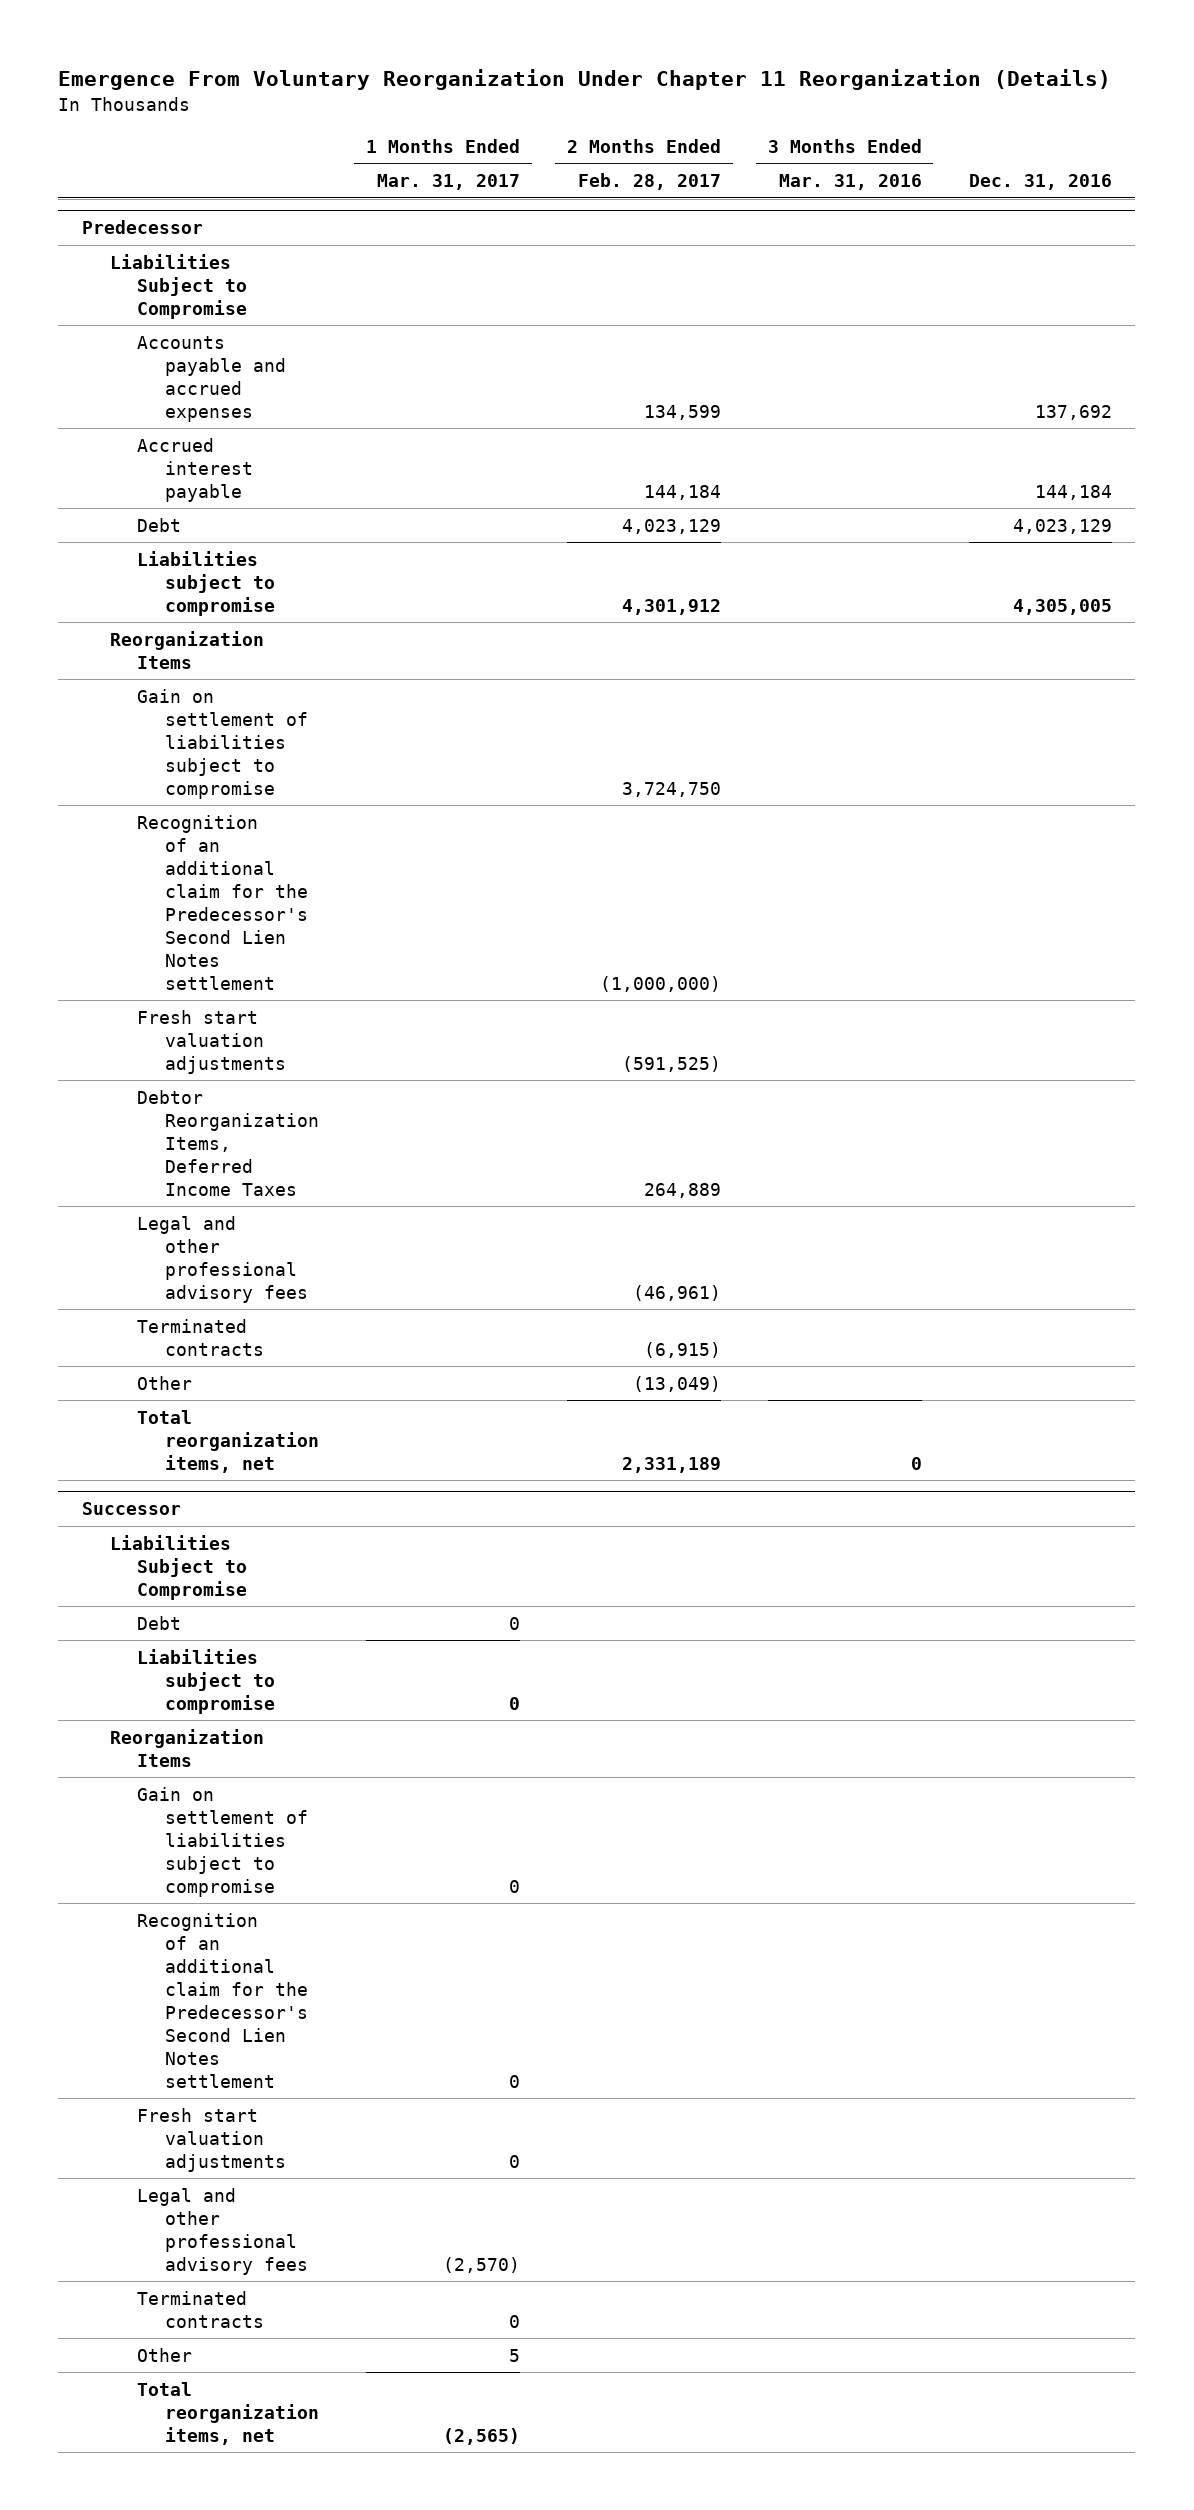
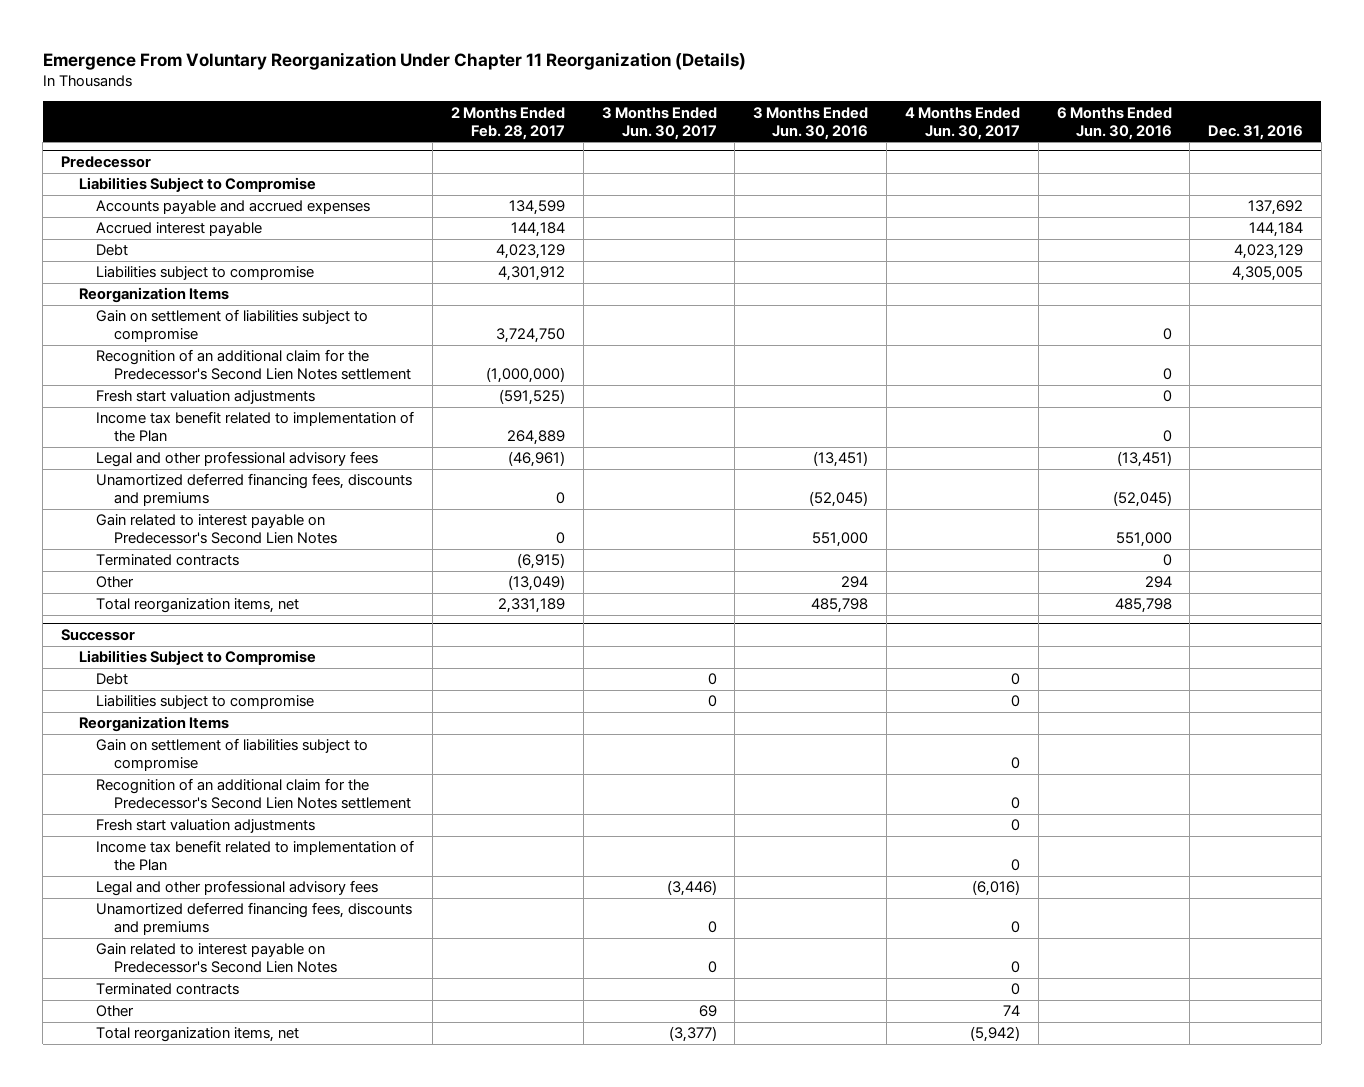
- | 1 Months Ended Mar. 31, 2017 | 2 Months Ended Feb. 28, 2017 | 3 Months Ended Mar. 31, 2016 | Dec. 31, 2016
+ | 2 Months Ended Feb. 28, 2017 | 3 Months Ended Jun. 30, 2017 | 3 Months Ended Jun. 30, 2016 | 4 Months Ended Jun. 30, 2017 | 6 Months Ended Jun. 30, 2016 | Dec. 31, 2016
@ Predecessor
- Debtor Reorganization Items, Deferred Income Taxes | | 264,889 | |
+ Income tax benefit related to implementation of the Plan | 264,889 | | | | 0 |
+ Unamortized deferred financing fees, discounts and premiums | 0 | | (52,045) | | (52,045) |
+ Gain related to interest payable on Predecessor's Second Lien Notes | 0 | | 551,000 | | 551,000 |
@ Successor
+ Income tax benefit related to implementation of the Plan | | | | 0 | |
+ Unamortized deferred financing fees, discounts and premiums | | 0 | | 0 | |
+ Gain related to interest payable on Predecessor's Second Lien Notes | | 0 | | 0 | |

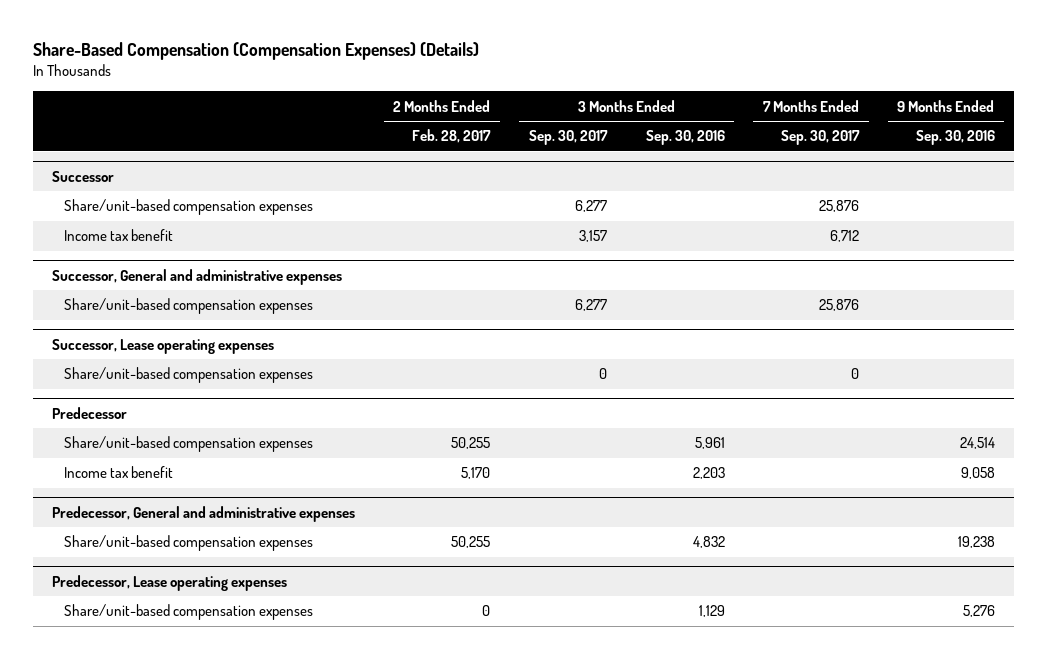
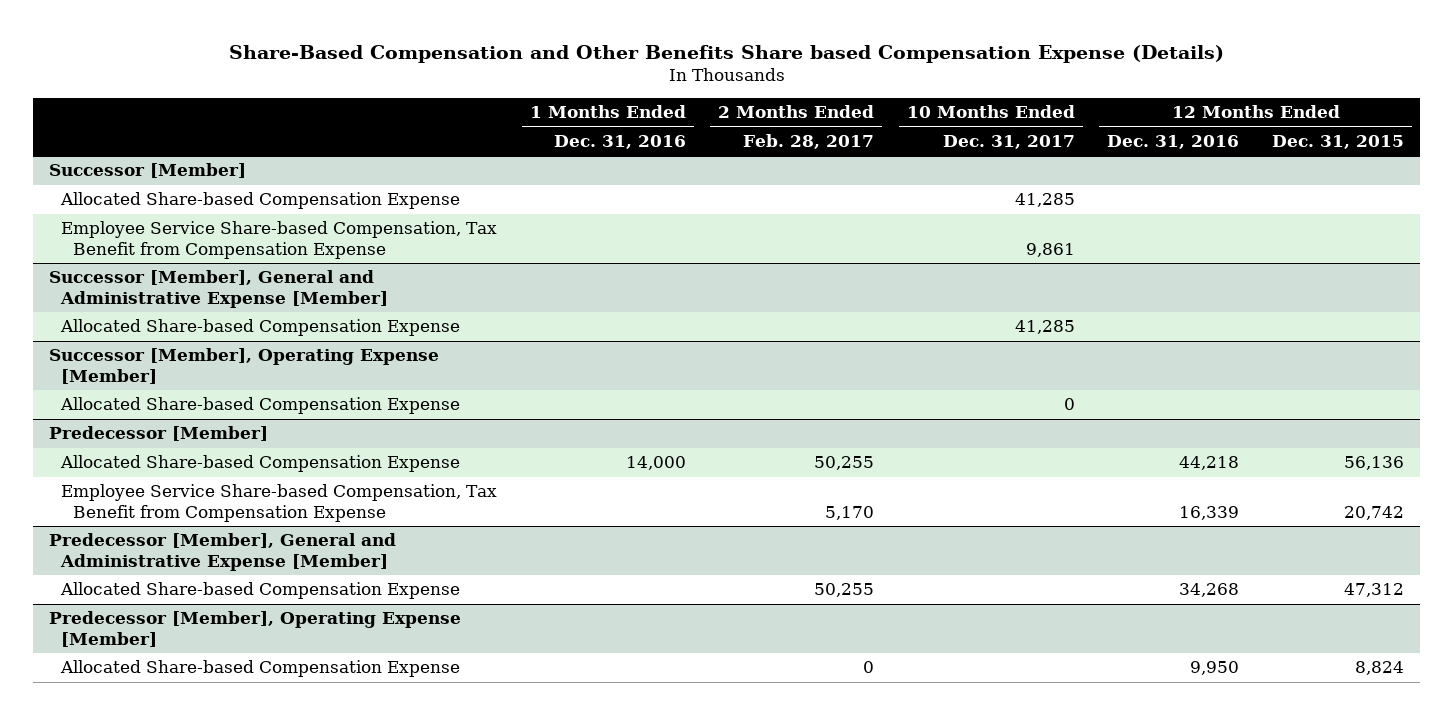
- Share-Based Compensation (Compensation Expenses) (Details)
+ Share-Based Compensation and Other Benefits Share based Compensation Expense (Details)
- | 2 Months Ended Feb. 28, 2017 | 3 Months Ended Sep. 30, 2017 | 3 Months Ended Sep. 30, 2016 | 7 Months Ended Sep. 30, 2017 | 9 Months Ended Sep. 30, 2016
+ | 1 Months Ended Dec. 31, 2016 | 2 Months Ended Feb. 28, 2017 | 10 Months Ended Dec. 31, 2017 | 12 Months Ended Dec. 31, 2016 | 12 Months Ended Dec. 31, 2015
- Successor
- Share/unit-based compensation expenses | | 6,277 | | 25,876 |
- Income tax benefit | | 3,157 | | 6,712 |
- Successor, General and administrative expenses
- Share/unit-based compensation expenses | | 6,277 | | 25,876 |
- Successor, Lease operating expenses
- Share/unit-based compensation expenses | | 0 | | 0 |
- Predecessor
- Share/unit-based compensation expenses | 50,255 | | 5,961 | | 24,514
- Income tax benefit | 5,170 | | 2,203 | | 9,058
- Predecessor, General and administrative expenses
- Share/unit-based compensation expenses | 50,255 | | 4,832 | | 19,238
- Predecessor, Lease operating expenses
- Share/unit-based compensation expenses | 0 | | 1,129 | | 5,276
+ Successor [Member]
+ Allocated Share-based Compensation Expense | | | 41,285 | |
+ Employee Service Share-based Compensation, Tax Benefit from Compensation Expense | | | 9,861 | |
+ Successor [Member], General and Administrative Expense [Member]
+ Allocated Share-based Compensation Expense | | | 41,285 | |
+ Successor [Member], Operating Expense [Member]
+ Allocated Share-based Compensation Expense | | | 0 | |
+ Predecessor [Member]
+ Allocated Share-based Compensation Expense | 14,000 | 50,255 | | 44,218 | 56,136
+ Employee Service Share-based Compensation, Tax Benefit from Compensation Expense | | 5,170 | | 16,339 | 20,742
+ Predecessor [Member], General and Administrative Expense [Member]
+ Allocated Share-based Compensation Expense | | 50,255 | | 34,268 | 47,312
+ Predecessor [Member], Operating Expense [Member]
+ Allocated Share-based Compensation Expense | | 0 | | 9,950 | 8,824

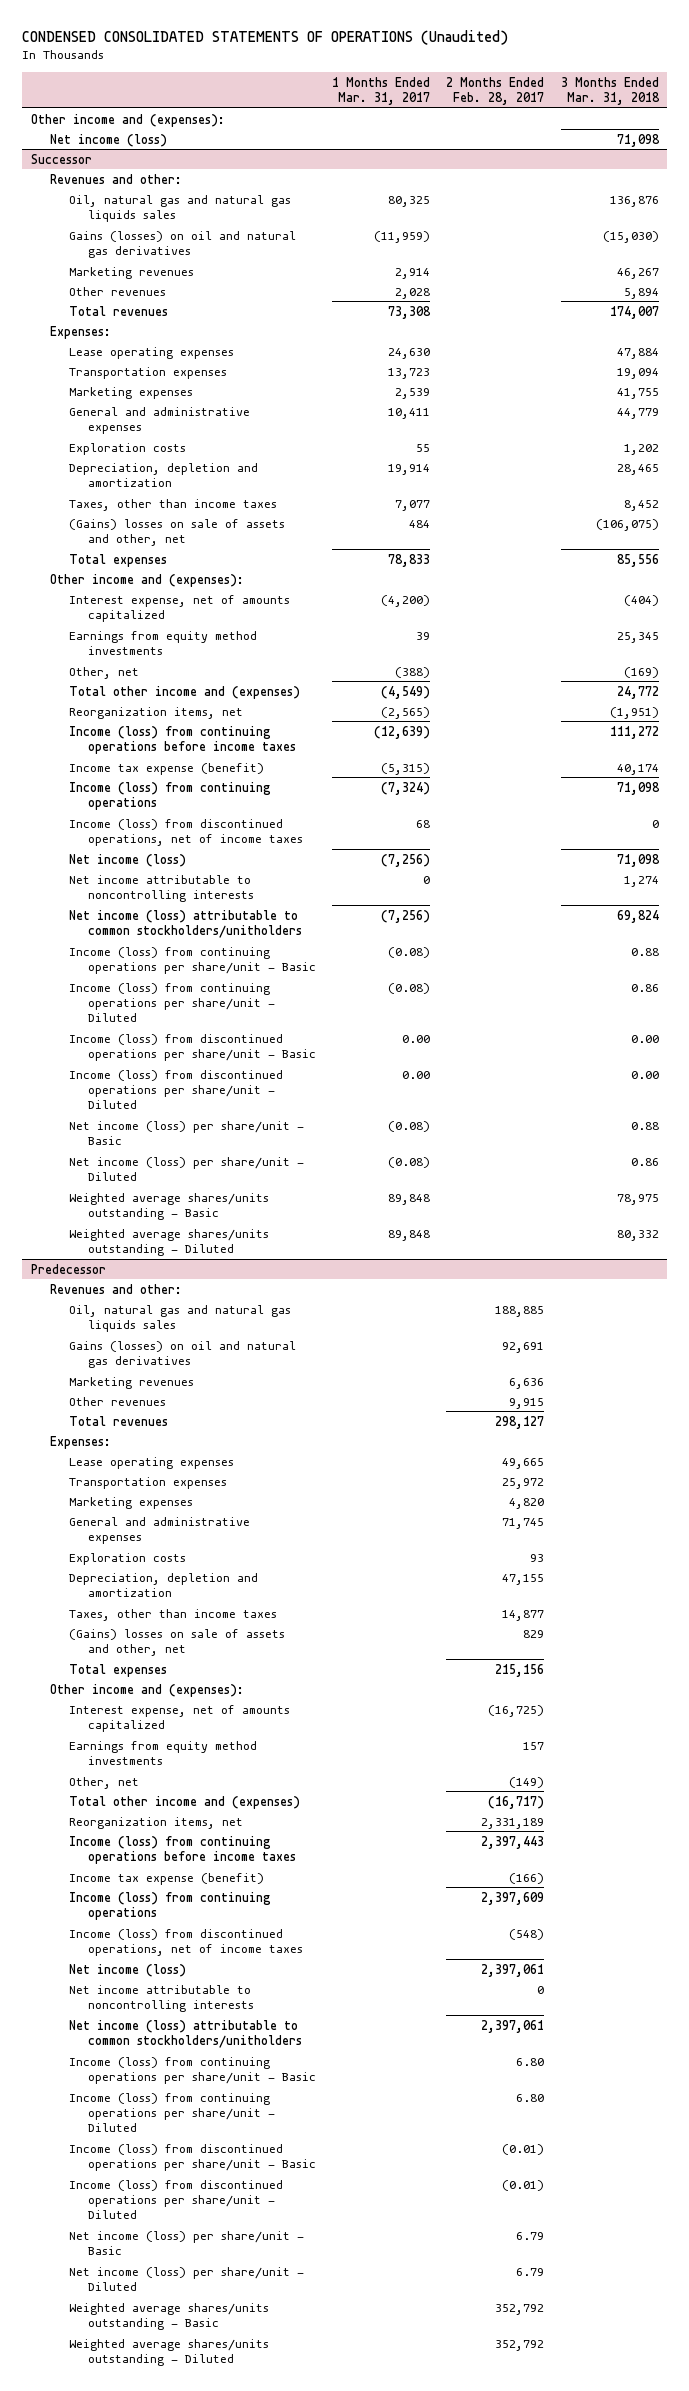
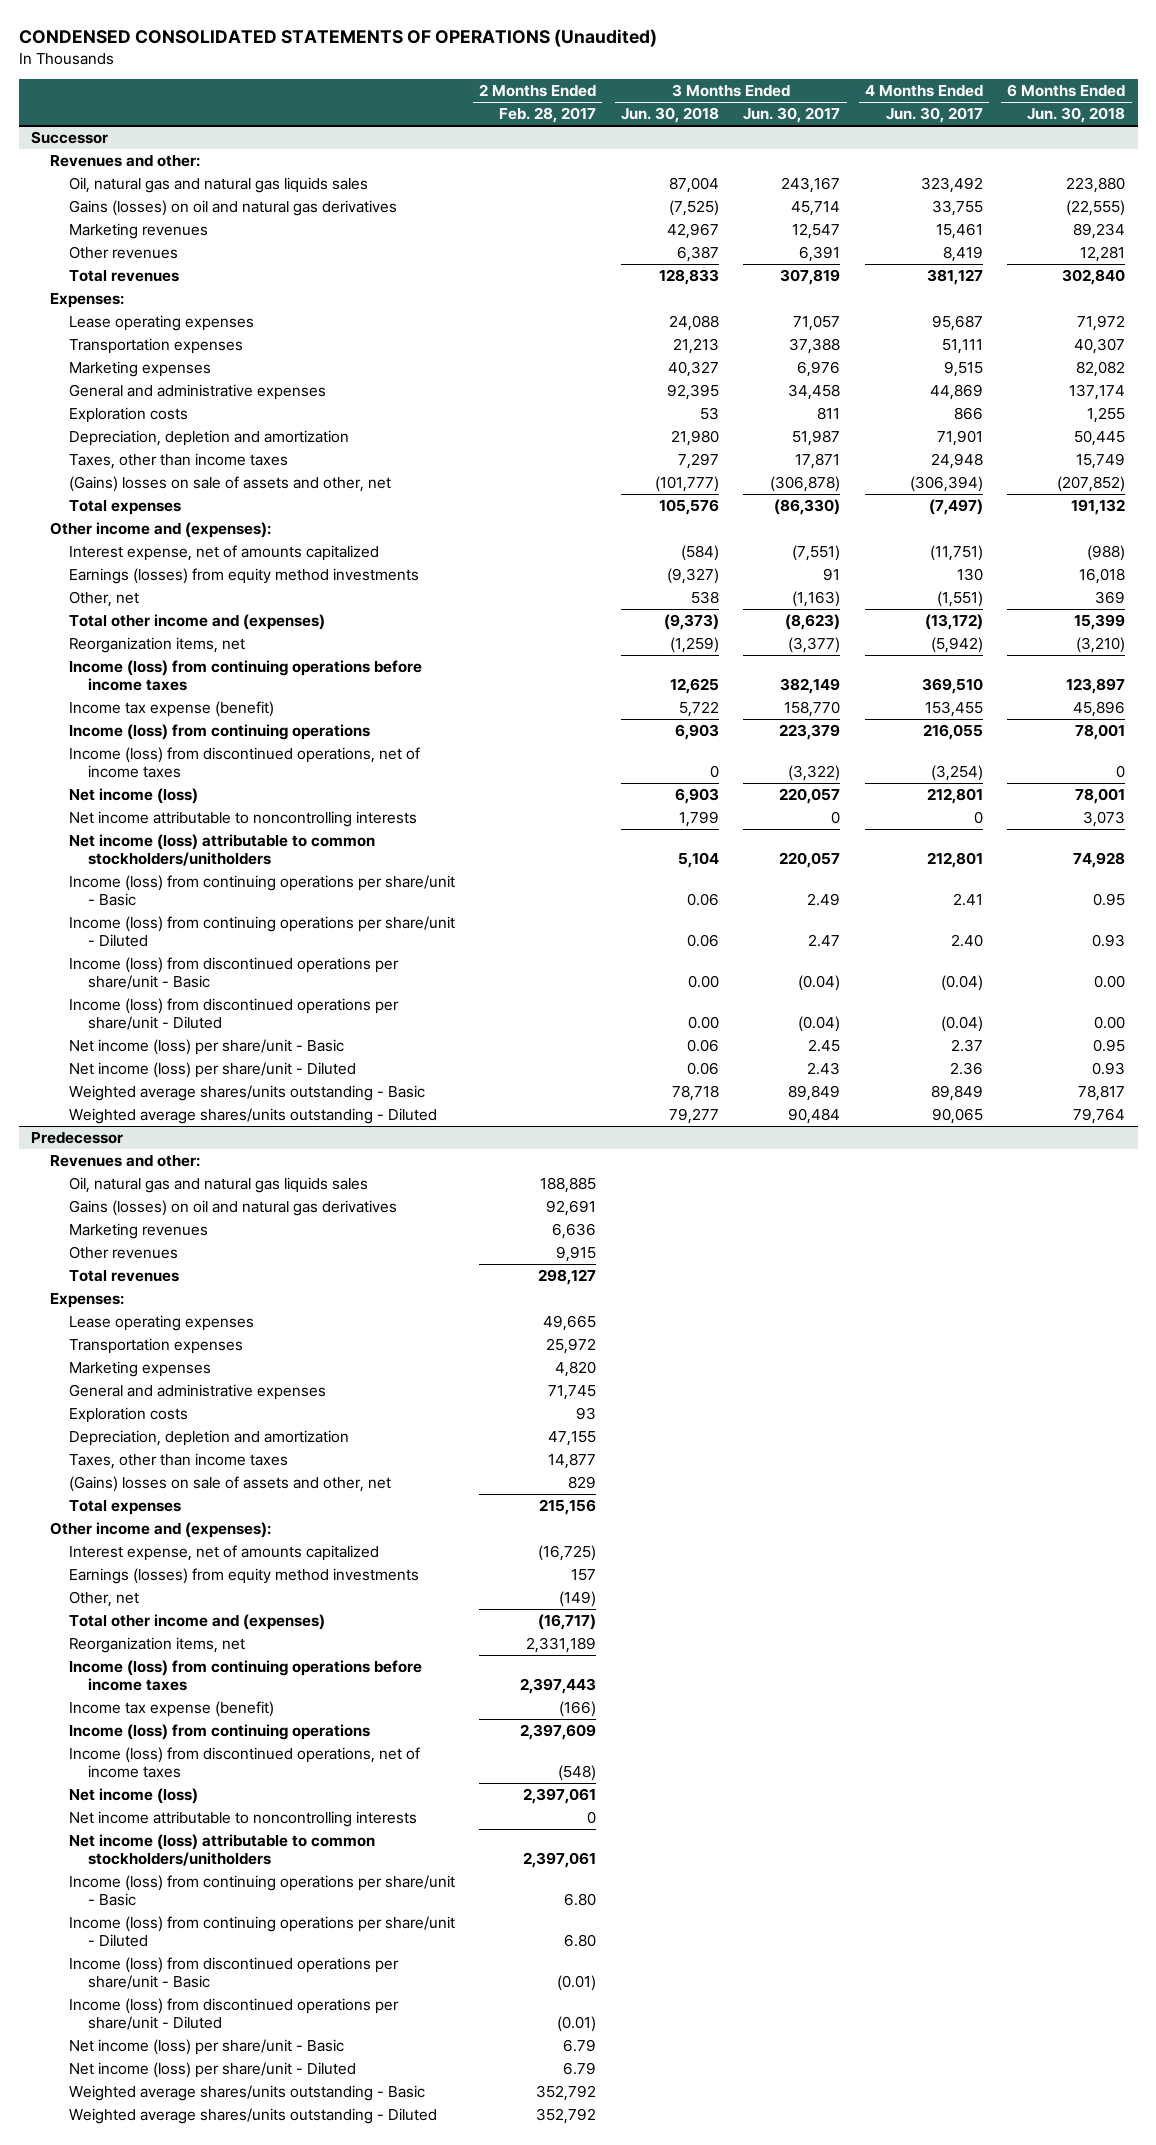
- | 1 Months Ended Mar. 31, 2017 | 2 Months Ended Feb. 28, 2017 | 3 Months Ended Mar. 31, 2018
+ | 2 Months Ended Feb. 28, 2017 | 3 Months Ended Jun. 30, 2018 | 3 Months Ended Jun. 30, 2017 | 4 Months Ended Jun. 30, 2017 | 6 Months Ended Jun. 30, 2018
- Other income and (expenses):
- Net income (loss) | | | 71,098
@ Successor
- Earnings from equity method investments | 39 | | 25,345
+ Earnings (losses) from equity method investments | | (9,327) | 91 | 130 | 16,018
@ Predecessor
- Earnings from equity method investments | | 157 |
+ Earnings (losses) from equity method investments | 157 | | | |

